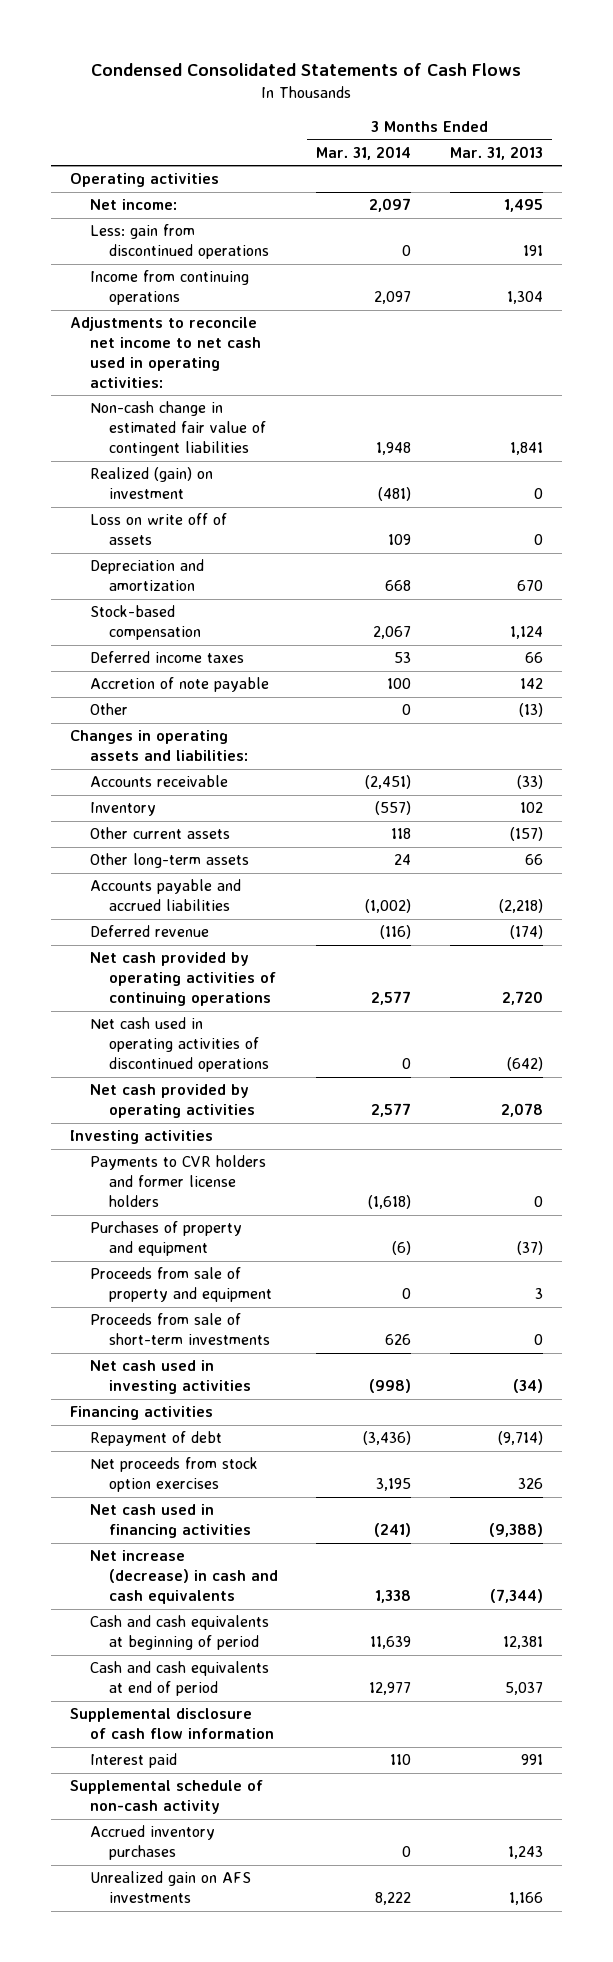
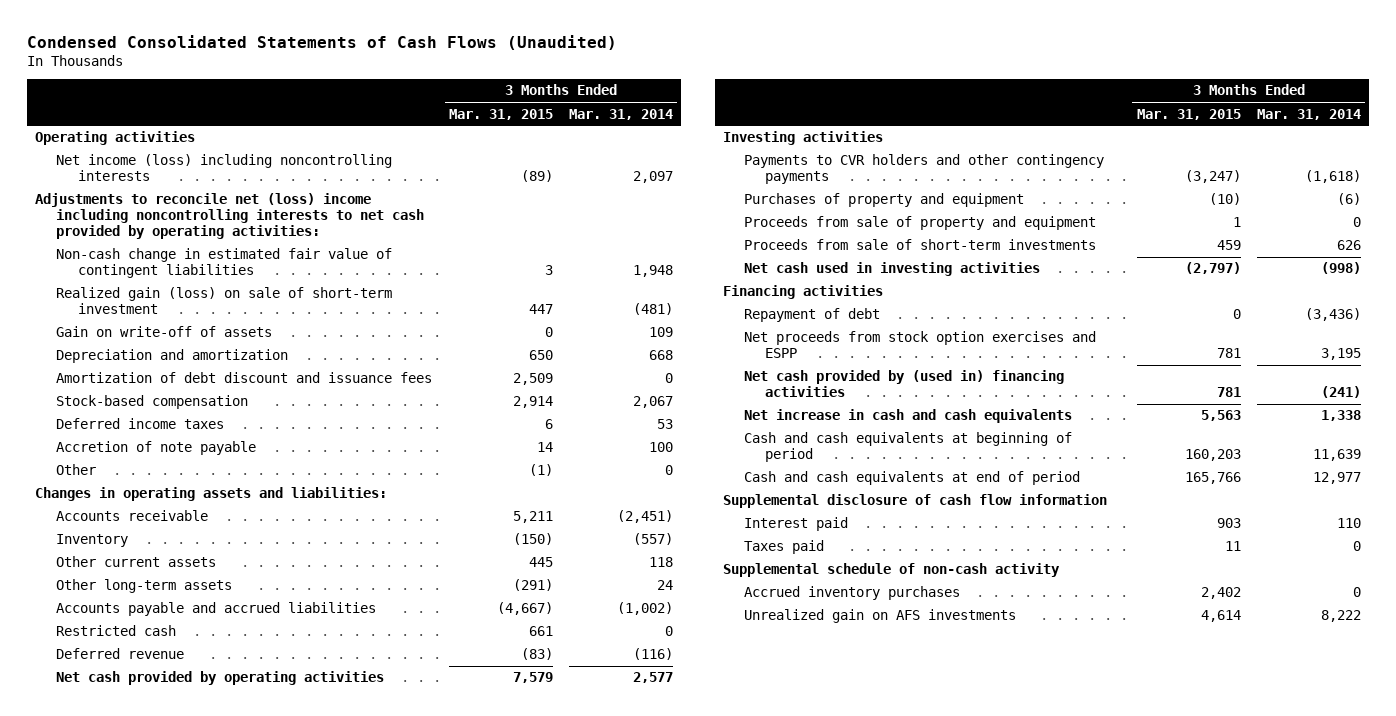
- Condensed Consolidated Statements of Cash Flows
+ Condensed Consolidated Statements of Cash Flows (Unaudited)
- | 3 Months Ended Mar. 31, 2014 | 3 Months Ended Mar. 31, 2013
+ | 3 Months Ended Mar. 31, 2015 | 3 Months Ended Mar. 31, 2014
- Net income: | 2,097 | 1,495
- Less: gain from discontinued operations | 0 | 191
- Income from continuing operations | 2,097 | 1,304
- Adjustments to reconcile net income to net cash used in operating activities:
+ Net income (loss) including noncontrolling interests | (89) | 2,097
+ Adjustments to reconcile net (loss) income including noncontrolling interests to net cash provided by operating activities:
- Realized (gain) on investment | (481) | 0
- Loss on write off of assets | 109 | 0
+ Realized gain (loss) on sale of short-term investment | 447 | (481)
+ Gain on write-off of assets | 0 | 109
+ Amortization of debt discount and issuance fees | 2,509 | 0
+ Restricted cash | 661 | 0
- Net cash provided by operating activities of continuing operations | 2,577 | 2,720
- Net cash used in operating activities of discontinued operations | 0 | (642)
- Payments to CVR holders and former license holders | (1,618) | 0
+ Payments to CVR holders and other contingency payments | (3,247) | (1,618)
- Net proceeds from stock option exercises | 3,195 | 326
- Net cash used in financing activities | (241) | (9,388)
- Net increase (decrease) in cash and cash equivalents | 1,338 | (7,344)
+ Net proceeds from stock option exercises and ESPP | 781 | 3,195
+ Net cash provided by (used in) financing activities | 781 | (241)
+ Net increase in cash and cash equivalents | 5,563 | 1,338
+ Taxes paid | 11 | 0

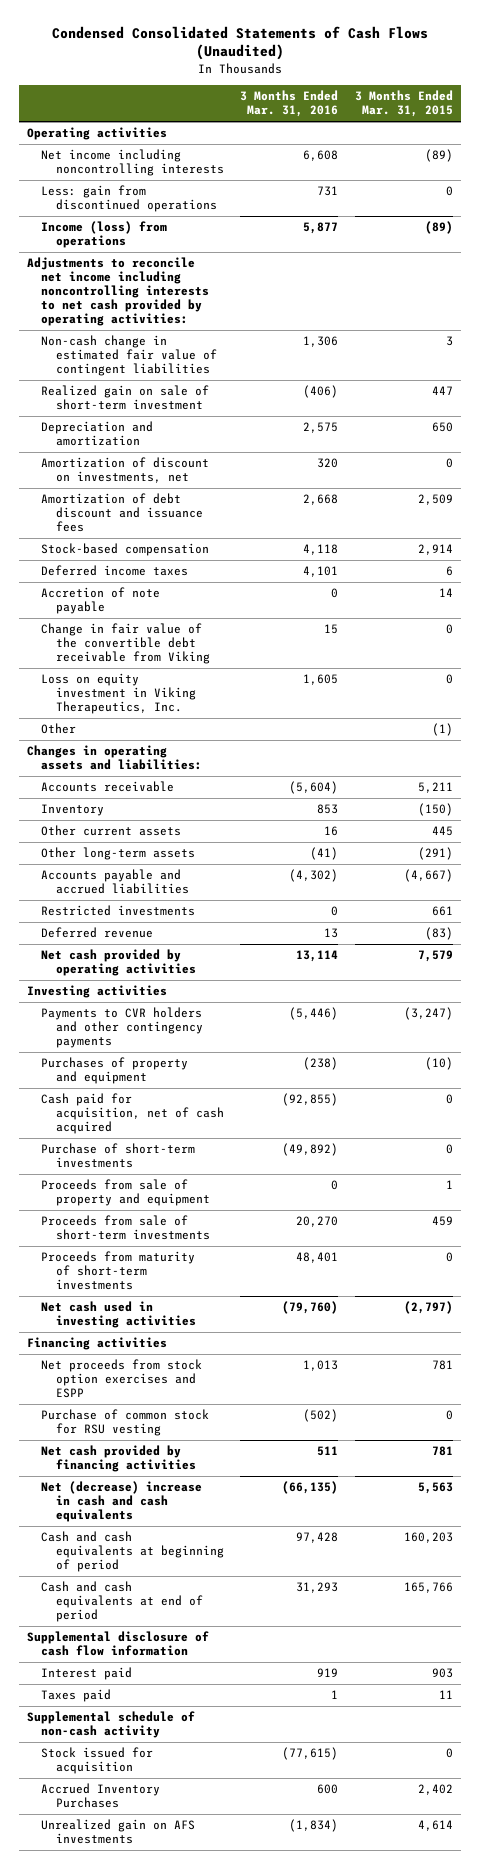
- | 3 Months Ended Mar. 31, 2015 | 3 Months Ended Mar. 31, 2014
+ | 3 Months Ended Mar. 31, 2016 | 3 Months Ended Mar. 31, 2015
- Net income (loss) including noncontrolling interests | (89) | 2,097
- Adjustments to reconcile net (loss) income including noncontrolling interests to net cash provided by operating activities:
+ Net income including noncontrolling interests | 6,608 | (89)
+ Less: gain from discontinued operations | 731 | 0
+ Income (loss) from operations | 5,877 | (89)
+ Adjustments to reconcile net income including noncontrolling interests to net cash provided by operating activities:
- Realized gain (loss) on sale of short-term investment | 447 | (481)
- Gain on write-off of assets | 0 | 109
+ Realized gain on sale of short-term investment | (406) | 447
+ Amortization of discount on investments, net | 320 | 0
+ Change in fair value of the convertible debt receivable from Viking | 15 | 0
+ Loss on equity investment in Viking Therapeutics, Inc. | 1,605 | 0
- Restricted cash | 661 | 0
+ Restricted investments | 0 | 661
+ Cash paid for acquisition, net of cash acquired | (92,855) | 0
+ Purchase of short-term investments | (49,892) | 0
+ Proceeds from maturity of short-term investments | 48,401 | 0
- Repayment of debt | 0 | (3,436)
- Net cash provided by (used in) financing activities | 781 | (241)
- Net increase in cash and cash equivalents | 5,563 | 1,338
+ Purchase of common stock for RSU vesting | (502) | 0
+ Net cash provided by financing activities | 511 | 781
+ Net (decrease) increase in cash and cash equivalents | (66,135) | 5,563
- Accrued inventory purchases | 2,402 | 0
+ Stock issued for acquisition | (77,615) | 0
+ Accrued Inventory Purchases | 600 | 2,402

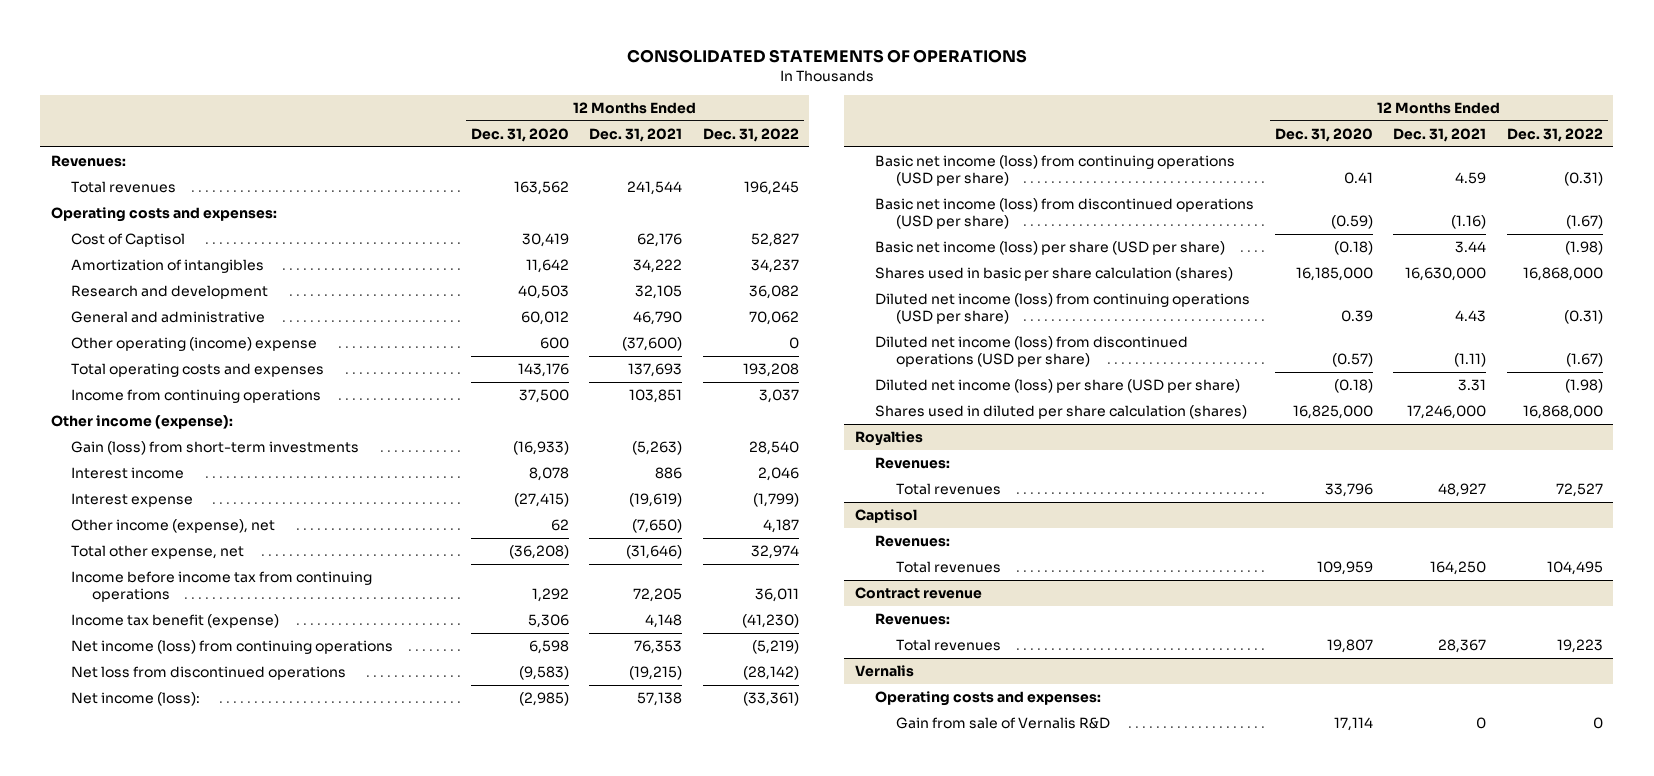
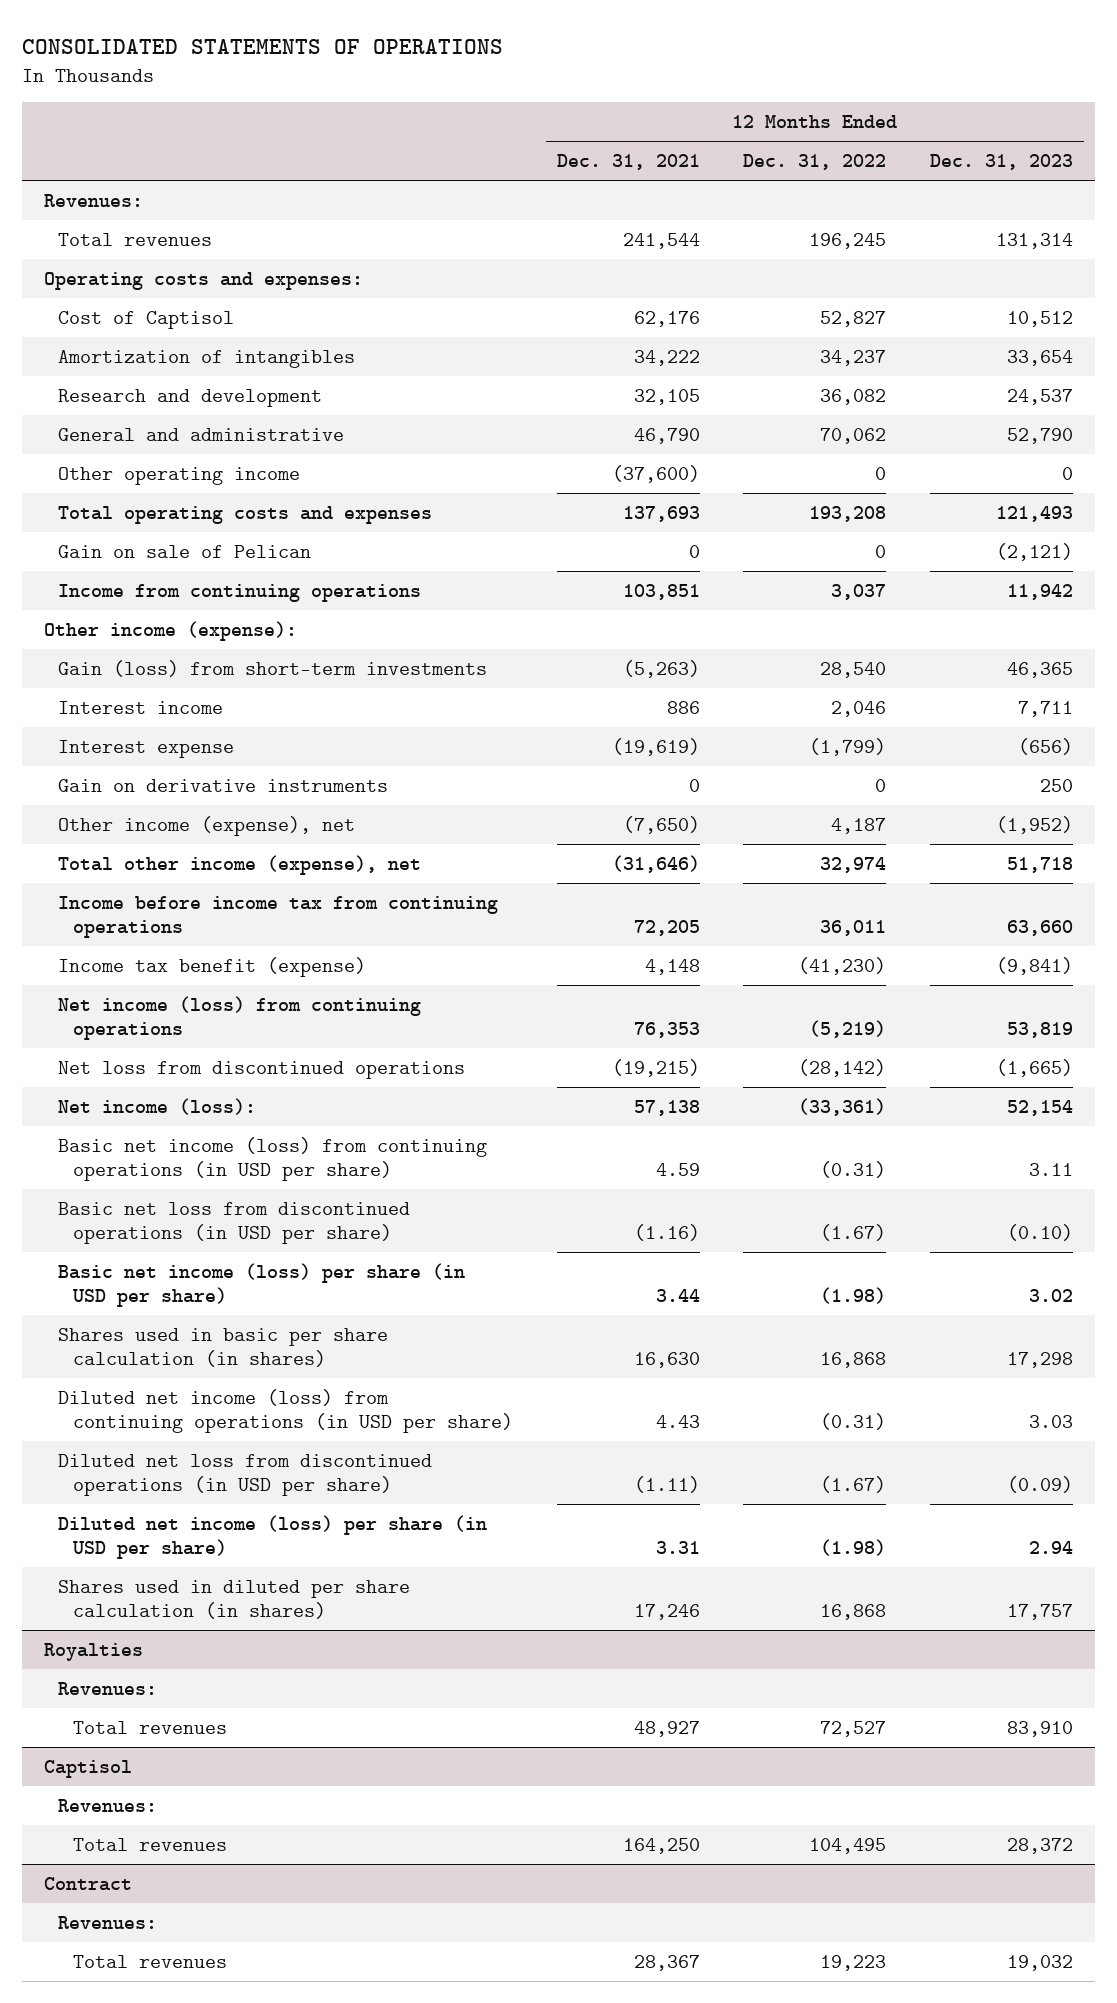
- | 12 Months Ended Dec. 31, 2020 | 12 Months Ended Dec. 31, 2021 | 12 Months Ended Dec. 31, 2022
+ | 12 Months Ended Dec. 31, 2021 | 12 Months Ended Dec. 31, 2022 | 12 Months Ended Dec. 31, 2023
- Other operating (income) expense | 600 | (37,600) | 0
+ Other operating income | (37,600) | 0 | 0
+ Gain on sale of Pelican | 0 | 0 | (2,121)
+ Gain on derivative instruments | 0 | 0 | 250
- Total other expense, net | (36,208) | (31,646) | 32,974
+ Total other income (expense), net | (31,646) | 32,974 | 51,718
- Basic net income (loss) from continuing operations (USD per share) | 0.41 | 4.59 | (0.31)
- Basic net income (loss) from discontinued operations (USD per share) | (0.59) | (1.16) | (1.67)
- Basic net income (loss) per share (USD per share) | (0.18) | 3.44 | (1.98)
- Shares used in basic per share calculation (shares) | 16,185,000 | 16,630,000 | 16,868,000
- Diluted net income (loss) from continuing operations (USD per share) | 0.39 | 4.43 | (0.31)
- Diluted net income (loss) from discontinued operations (USD per share) | (0.57) | (1.11) | (1.67)
- Diluted net income (loss) per share (USD per share) | (0.18) | 3.31 | (1.98)
- Shares used in diluted per share calculation (shares) | 16,825,000 | 17,246,000 | 16,868,000
+ Basic net income (loss) from continuing operations (in USD per share) | 4.59 | (0.31) | 3.11
+ Basic net loss from discontinued operations (in USD per share) | (1.16) | (1.67) | (0.10)
+ Basic net income (loss) per share (in USD per share) | 3.44 | (1.98) | 3.02
+ Shares used in basic per share calculation (in shares) | 16,630 | 16,868 | 17,298
+ Diluted net income (loss) from continuing operations (in USD per share) | 4.43 | (0.31) | 3.03
+ Diluted net loss from discontinued operations (in USD per share) | (1.11) | (1.67) | (0.09)
+ Diluted net income (loss) per share (in USD per share) | 3.31 | (1.98) | 2.94
+ Shares used in diluted per share calculation (in shares) | 17,246 | 16,868 | 17,757
- Contract revenue
+ Contract
- Vernalis
- Operating costs and expenses:
- Gain from sale of Vernalis R&D | 17,114 | 0 | 0

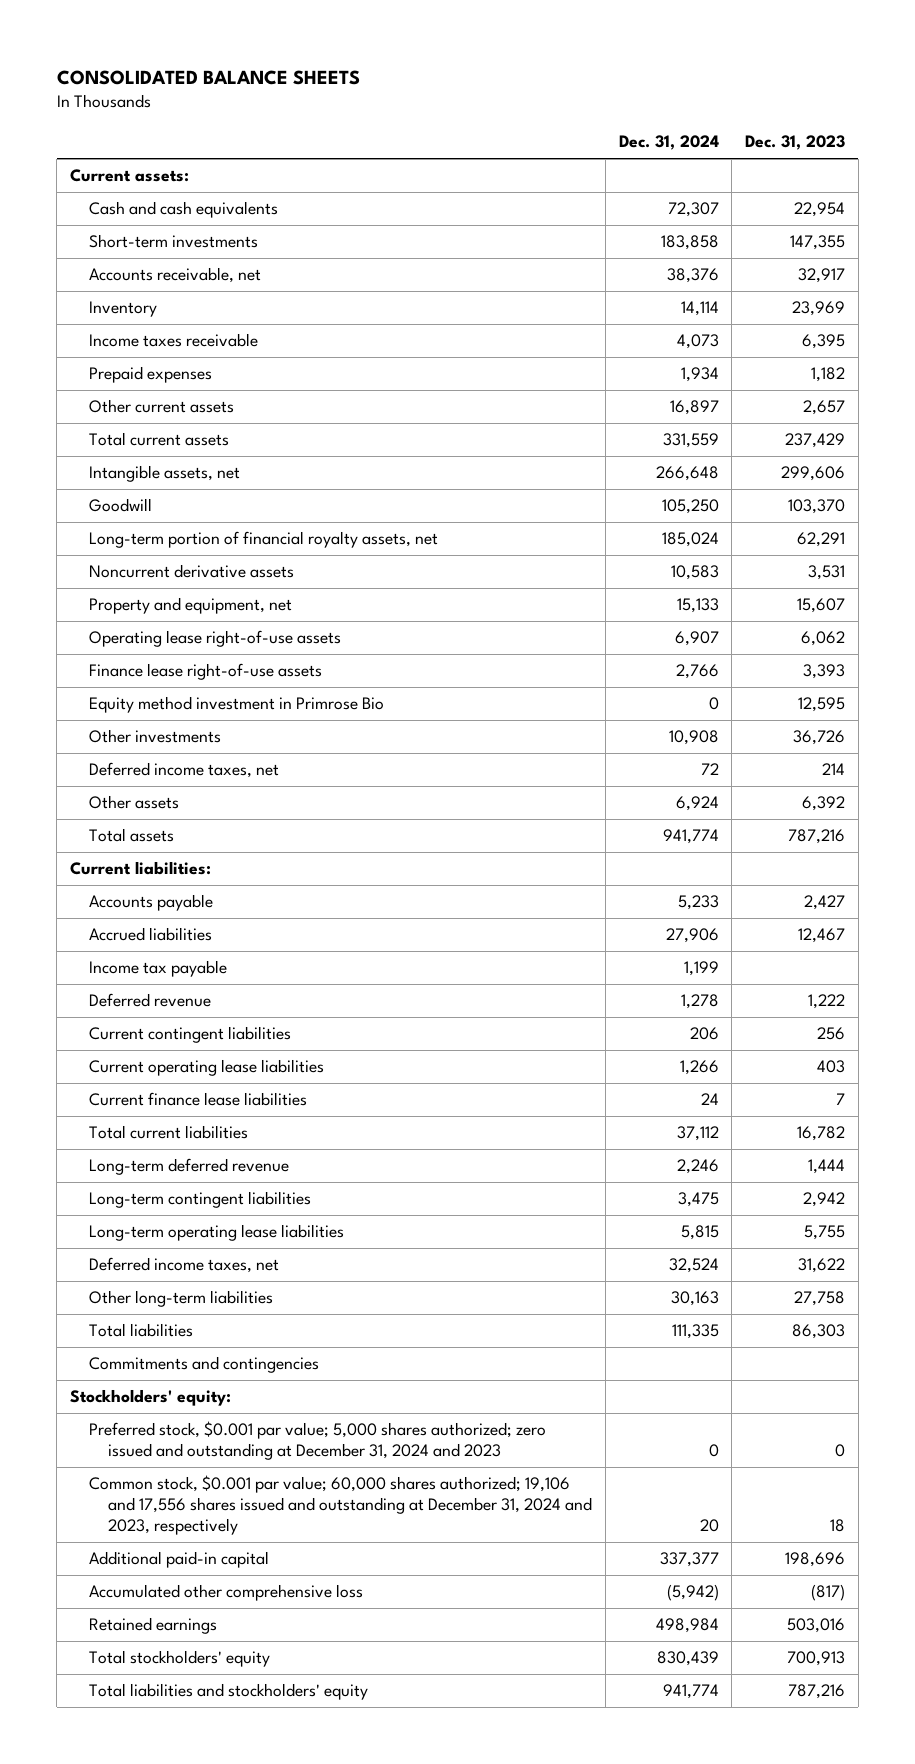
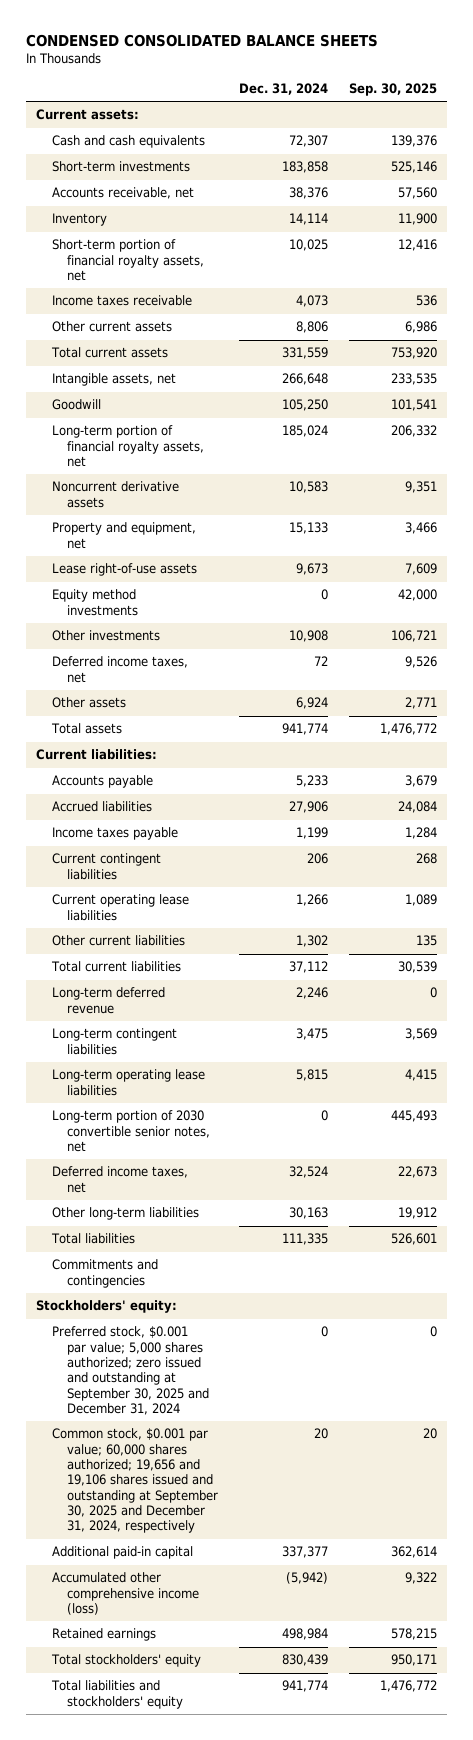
- CONSOLIDATED BALANCE SHEETS
+ CONDENSED CONSOLIDATED BALANCE SHEETS
- | Dec. 31, 2024 | Dec. 31, 2023
+ | Dec. 31, 2024 | Sep. 30, 2025
+ Short-term portion of financial royalty assets, net | 10,025 | 12,416
- Prepaid expenses | 1,934 | 1,182
- Other current assets | 16,897 | 2,657
+ Other current assets | 8,806 | 6,986
- Operating lease right-of-use assets | 6,907 | 6,062
- Finance lease right-of-use assets | 2,766 | 3,393
- Equity method investment in Primrose Bio | 0 | 12,595
+ Lease right-of-use assets | 9,673 | 7,609
+ Equity method investments | 0 | 42,000
- Income tax payable | 1,199 |
- Deferred revenue | 1,278 | 1,222
+ Income taxes payable | 1,199 | 1,284
- Current finance lease liabilities | 24 | 7
+ Other current liabilities | 1,302 | 135
+ Long-term portion of 2030 convertible senior notes, net | 0 | 445,493
- Preferred stock, $0.001 par value; 5,000 shares authorized; zero issued and outstanding at December 31, 2024 and 2023 | 0 | 0
- Common stock, $0.001 par value; 60,000 shares authorized; 19,106 and 17,556 shares issued and outstanding at December 31, 2024 and 2023, respectively | 20 | 18
+ Preferred stock, $0.001 par value; 5,000 shares authorized; zero issued and outstanding at September 30, 2025 and December 31, 2024 | 0 | 0
+ Common stock, $0.001 par value; 60,000 shares authorized; 19,656 and 19,106 shares issued and outstanding at September 30, 2025 and December 31, 2024, respectively | 20 | 20
- Accumulated other comprehensive loss | (5,942) | (817)
+ Accumulated other comprehensive income (loss) | (5,942) | 9,322

